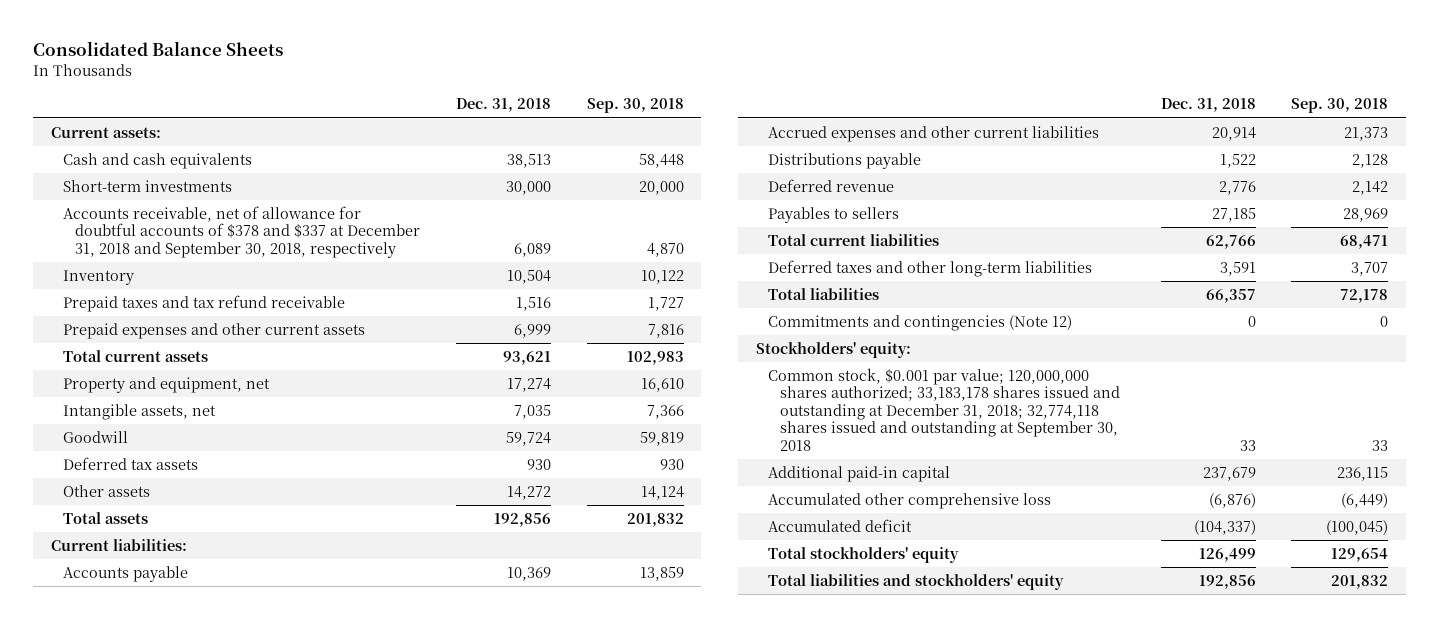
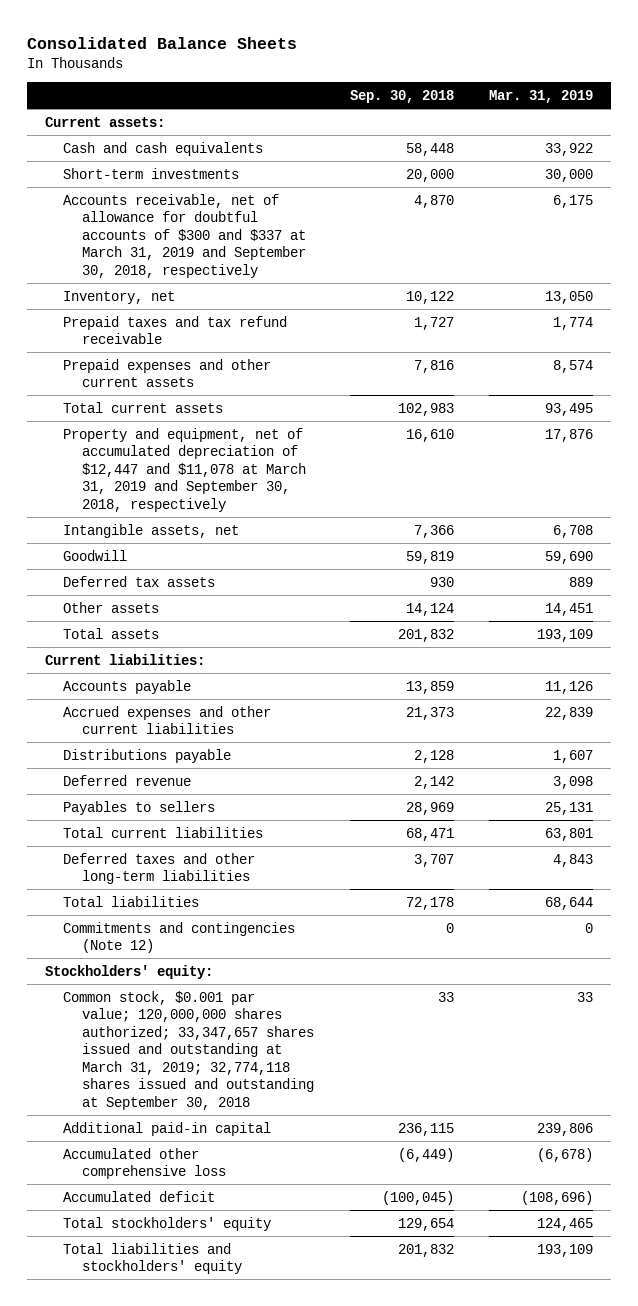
- | Dec. 31, 2018 | Sep. 30, 2018
+ | Sep. 30, 2018 | Mar. 31, 2019
- Accounts receivable, net of allowance for doubtful accounts of $378 and $337 at December 31, 2018 and September 30, 2018, respectively | 6,089 | 4,870
- Inventory | 10,504 | 10,122
+ Accounts receivable, net of allowance for doubtful accounts of $300 and $337 at March 31, 2019 and September 30, 2018, respectively | 4,870 | 6,175
+ Inventory, net | 10,122 | 13,050
- Property and equipment, net | 17,274 | 16,610
+ Property and equipment, net of accumulated depreciation of $12,447 and $11,078 at March 31, 2019 and September 30, 2018, respectively | 16,610 | 17,876
- Common stock, $0.001 par value; 120,000,000 shares authorized; 33,183,178 shares issued and outstanding at December 31, 2018; 32,774,118 shares issued and outstanding at September 30, 2018 | 33 | 33
+ Common stock, $0.001 par value; 120,000,000 shares authorized; 33,347,657 shares issued and outstanding at March 31, 2019; 32,774,118 shares issued and outstanding at September 30, 2018 | 33 | 33

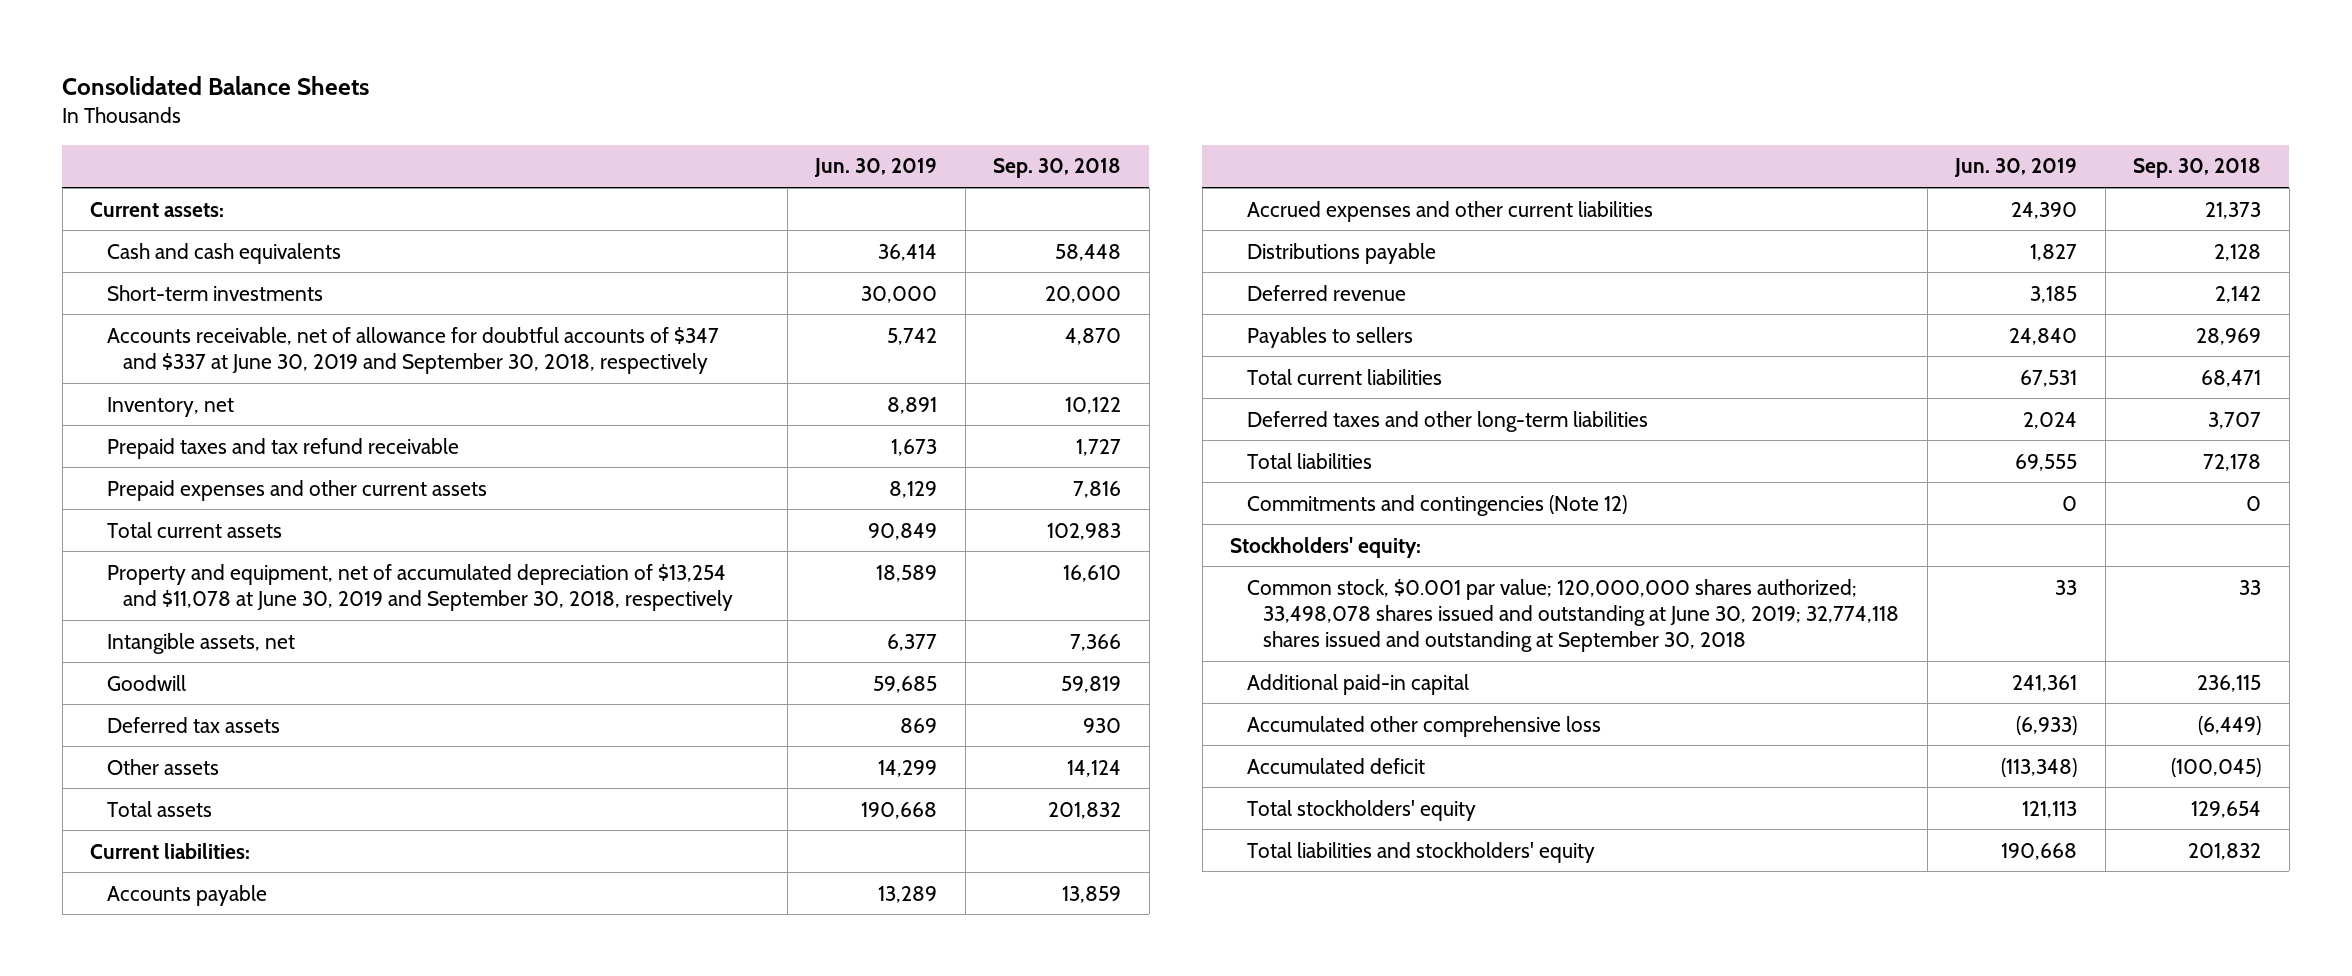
- | Sep. 30, 2018 | Mar. 31, 2019
+ | Jun. 30, 2019 | Sep. 30, 2018
- Accounts receivable, net of allowance for doubtful accounts of $300 and $337 at March 31, 2019 and September 30, 2018, respectively | 4,870 | 6,175
+ Accounts receivable, net of allowance for doubtful accounts of $347 and $337 at June 30, 2019 and September 30, 2018, respectively | 5,742 | 4,870
- Property and equipment, net of accumulated depreciation of $12,447 and $11,078 at March 31, 2019 and September 30, 2018, respectively | 16,610 | 17,876
+ Property and equipment, net of accumulated depreciation of $13,254 and $11,078 at June 30, 2019 and September 30, 2018, respectively | 18,589 | 16,610
- Common stock, $0.001 par value; 120,000,000 shares authorized; 33,347,657 shares issued and outstanding at March 31, 2019; 32,774,118 shares issued and outstanding at September 30, 2018 | 33 | 33
+ Common stock, $0.001 par value; 120,000,000 shares authorized; 33,498,078 shares issued and outstanding at June 30, 2019; 32,774,118 shares issued and outstanding at September 30, 2018 | 33 | 33

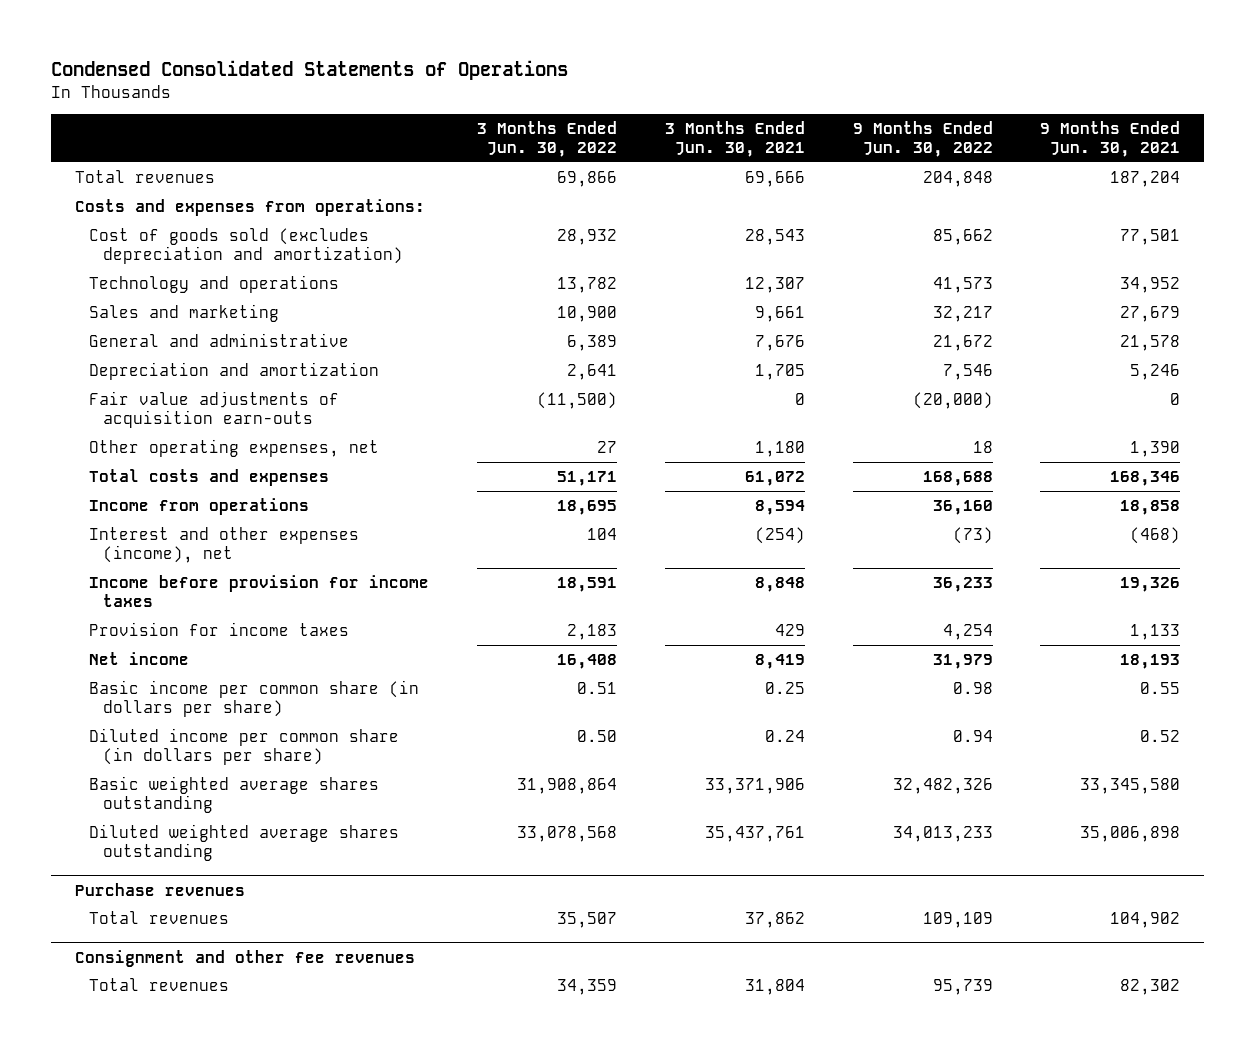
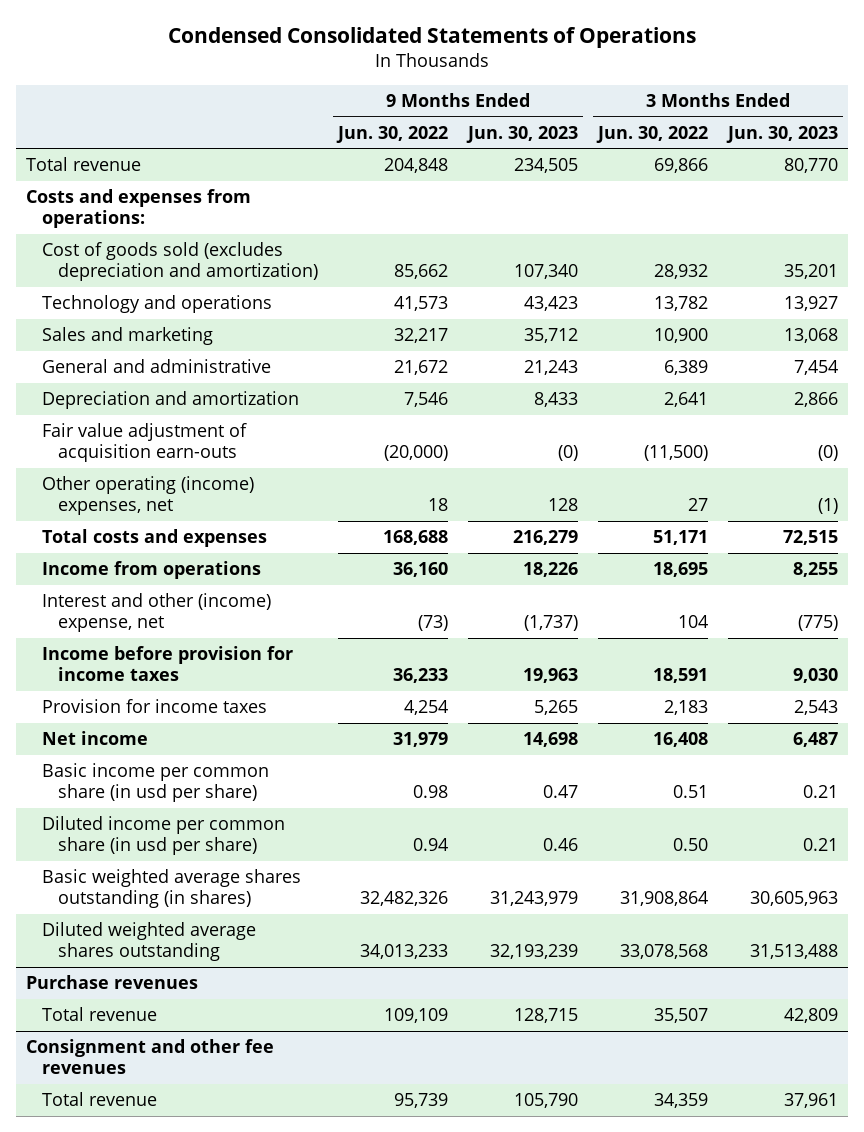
- | 3 Months Ended Jun. 30, 2022 | 3 Months Ended Jun. 30, 2021 | 9 Months Ended Jun. 30, 2022 | 9 Months Ended Jun. 30, 2021
+ | 9 Months Ended Jun. 30, 2022 | 9 Months Ended Jun. 30, 2023 | 3 Months Ended Jun. 30, 2022 | 3 Months Ended Jun. 30, 2023
- Total revenues | 69,866 | 69,666 | 204,848 | 187,204
+ Total revenue | 204,848 | 234,505 | 69,866 | 80,770
- Fair value adjustments of acquisition earn-outs | (11,500) | 0 | (20,000) | 0
- Other operating expenses, net | 27 | 1,180 | 18 | 1,390
+ Fair value adjustment of acquisition earn-outs | (20,000) | (0) | (11,500) | (0)
+ Other operating (income) expenses, net | 18 | 128 | 27 | (1)
- Interest and other expenses (income), net | 104 | (254) | (73) | (468)
+ Interest and other (income) expense, net | (73) | (1,737) | 104 | (775)
- Basic income per common share (in dollars per share) | 0.51 | 0.25 | 0.98 | 0.55
- Diluted income per common share (in dollars per share) | 0.50 | 0.24 | 0.94 | 0.52
- Basic weighted average shares outstanding | 31,908,864 | 33,371,906 | 32,482,326 | 33,345,580
+ Basic income per common share (in usd per share) | 0.98 | 0.47 | 0.51 | 0.21
+ Diluted income per common share (in usd per share) | 0.94 | 0.46 | 0.50 | 0.21
+ Basic weighted average shares outstanding (in shares) | 32,482,326 | 31,243,979 | 31,908,864 | 30,605,963
@ Purchase revenues
- Total revenues | 35,507 | 37,862 | 109,109 | 104,902
+ Total revenue | 109,109 | 128,715 | 35,507 | 42,809
@ Consignment and other fee revenues
- Total revenues | 34,359 | 31,804 | 95,739 | 82,302
+ Total revenue | 95,739 | 105,790 | 34,359 | 37,961

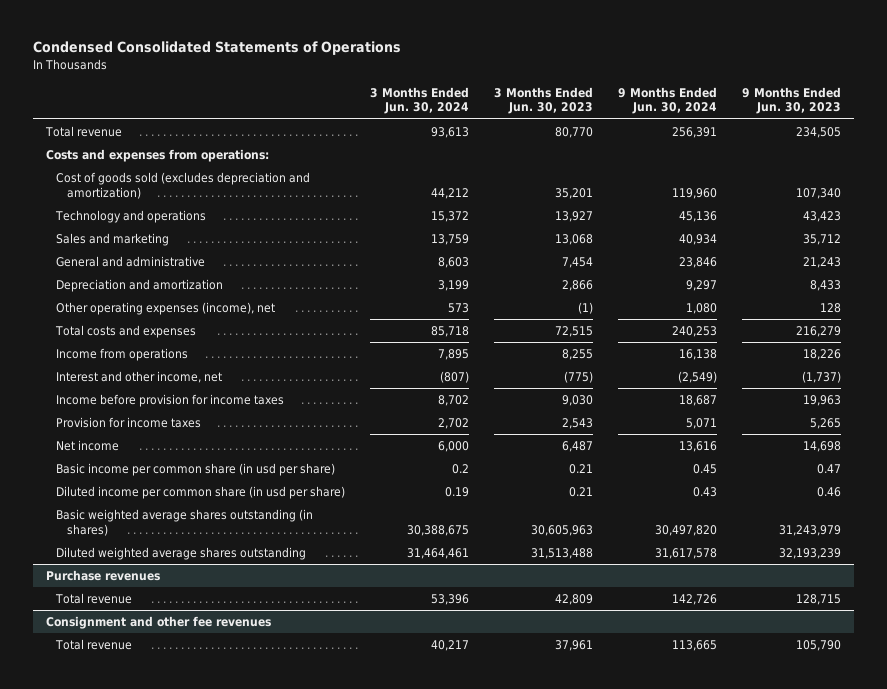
- | 9 Months Ended Jun. 30, 2022 | 9 Months Ended Jun. 30, 2023 | 3 Months Ended Jun. 30, 2022 | 3 Months Ended Jun. 30, 2023
+ | 3 Months Ended Jun. 30, 2024 | 3 Months Ended Jun. 30, 2023 | 9 Months Ended Jun. 30, 2024 | 9 Months Ended Jun. 30, 2023
- Fair value adjustment of acquisition earn-outs | (20,000) | (0) | (11,500) | (0)
- Other operating (income) expenses, net | 18 | 128 | 27 | (1)
+ Other operating expenses (income), net | 573 | (1) | 1,080 | 128
- Interest and other (income) expense, net | (73) | (1,737) | 104 | (775)
+ Interest and other income, net | (807) | (775) | (2,549) | (1,737)

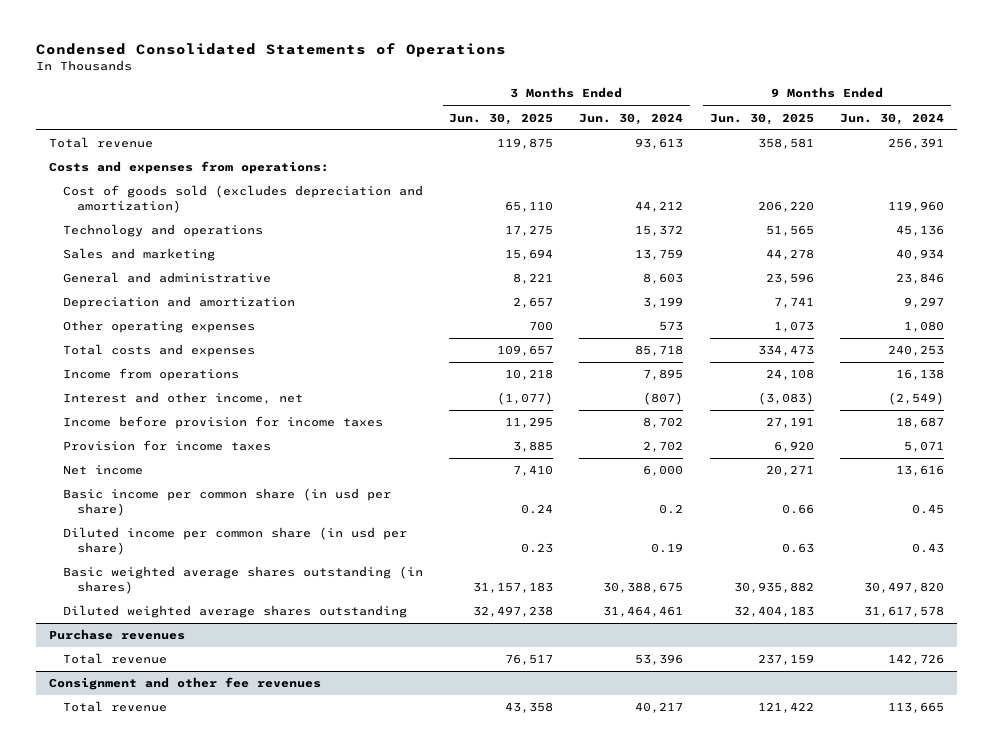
- | 3 Months Ended Jun. 30, 2024 | 3 Months Ended Jun. 30, 2023 | 9 Months Ended Jun. 30, 2024 | 9 Months Ended Jun. 30, 2023
+ | 3 Months Ended Jun. 30, 2025 | 3 Months Ended Jun. 30, 2024 | 9 Months Ended Jun. 30, 2025 | 9 Months Ended Jun. 30, 2024
- Other operating expenses (income), net | 573 | (1) | 1,080 | 128
+ Other operating expenses | 700 | 573 | 1,073 | 1,080

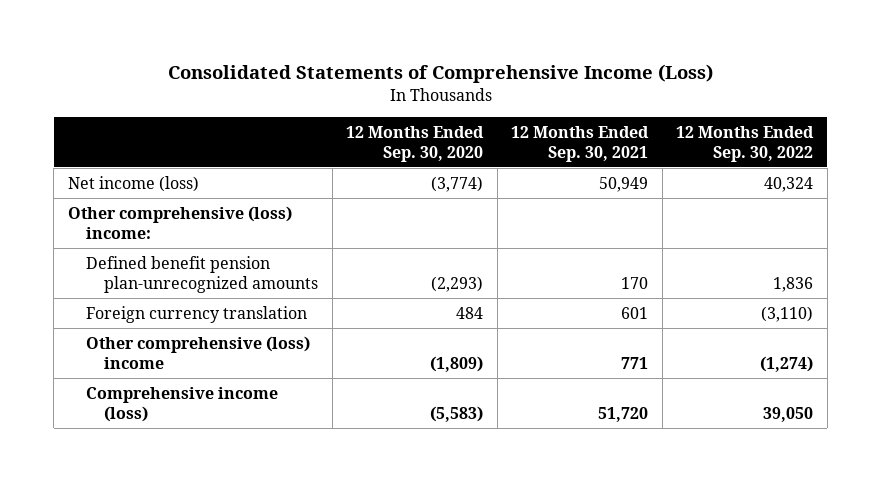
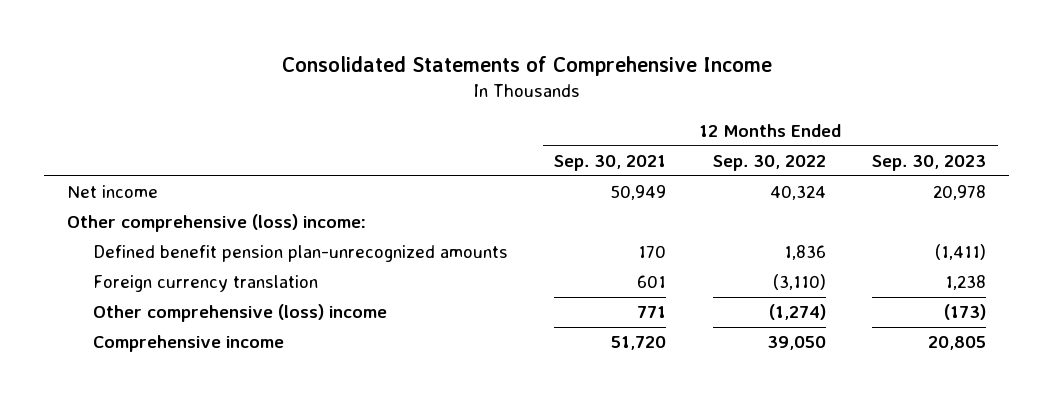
- Consolidated Statements of Comprehensive Income (Loss)
+ Consolidated Statements of Comprehensive Income
- | 12 Months Ended Sep. 30, 2020 | 12 Months Ended Sep. 30, 2021 | 12 Months Ended Sep. 30, 2022
+ | 12 Months Ended Sep. 30, 2021 | 12 Months Ended Sep. 30, 2022 | 12 Months Ended Sep. 30, 2023
- Net income (loss) | (3,774) | 50,949 | 40,324
+ Net income | 50,949 | 40,324 | 20,978
- Comprehensive income (loss) | (5,583) | 51,720 | 39,050
+ Comprehensive income | 51,720 | 39,050 | 20,805

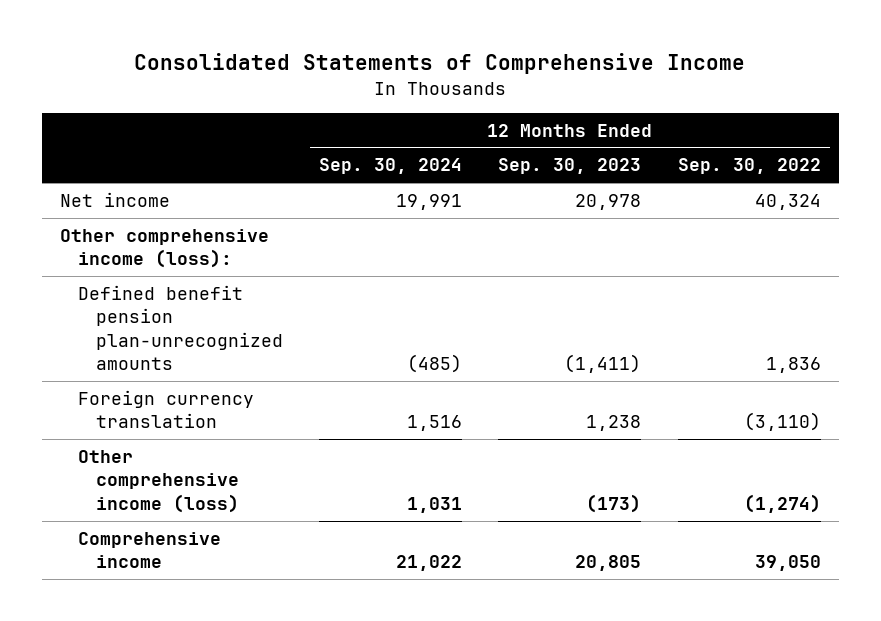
- | 12 Months Ended Sep. 30, 2021 | 12 Months Ended Sep. 30, 2022 | 12 Months Ended Sep. 30, 2023
+ | 12 Months Ended Sep. 30, 2024 | 12 Months Ended Sep. 30, 2023 | 12 Months Ended Sep. 30, 2022
- Other comprehensive (loss) income:
+ Other comprehensive income (loss):
- Other comprehensive (loss) income | 771 | (1,274) | (173)
+ Other comprehensive income (loss) | 1,031 | (173) | (1,274)

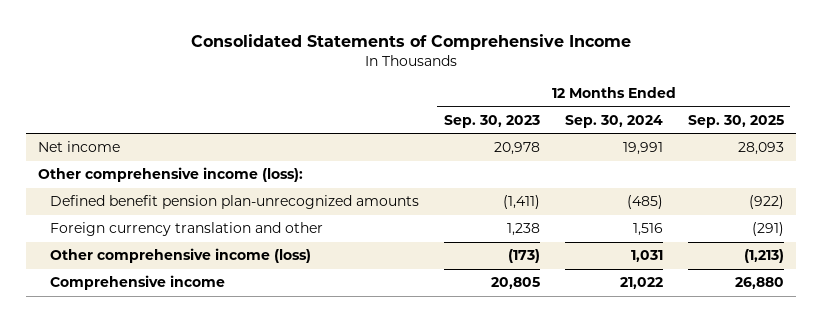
- | 12 Months Ended Sep. 30, 2024 | 12 Months Ended Sep. 30, 2023 | 12 Months Ended Sep. 30, 2022
+ | 12 Months Ended Sep. 30, 2023 | 12 Months Ended Sep. 30, 2024 | 12 Months Ended Sep. 30, 2025
- Foreign currency translation | 1,516 | 1,238 | (3,110)
+ Foreign currency translation and other | 1,238 | 1,516 | (291)

